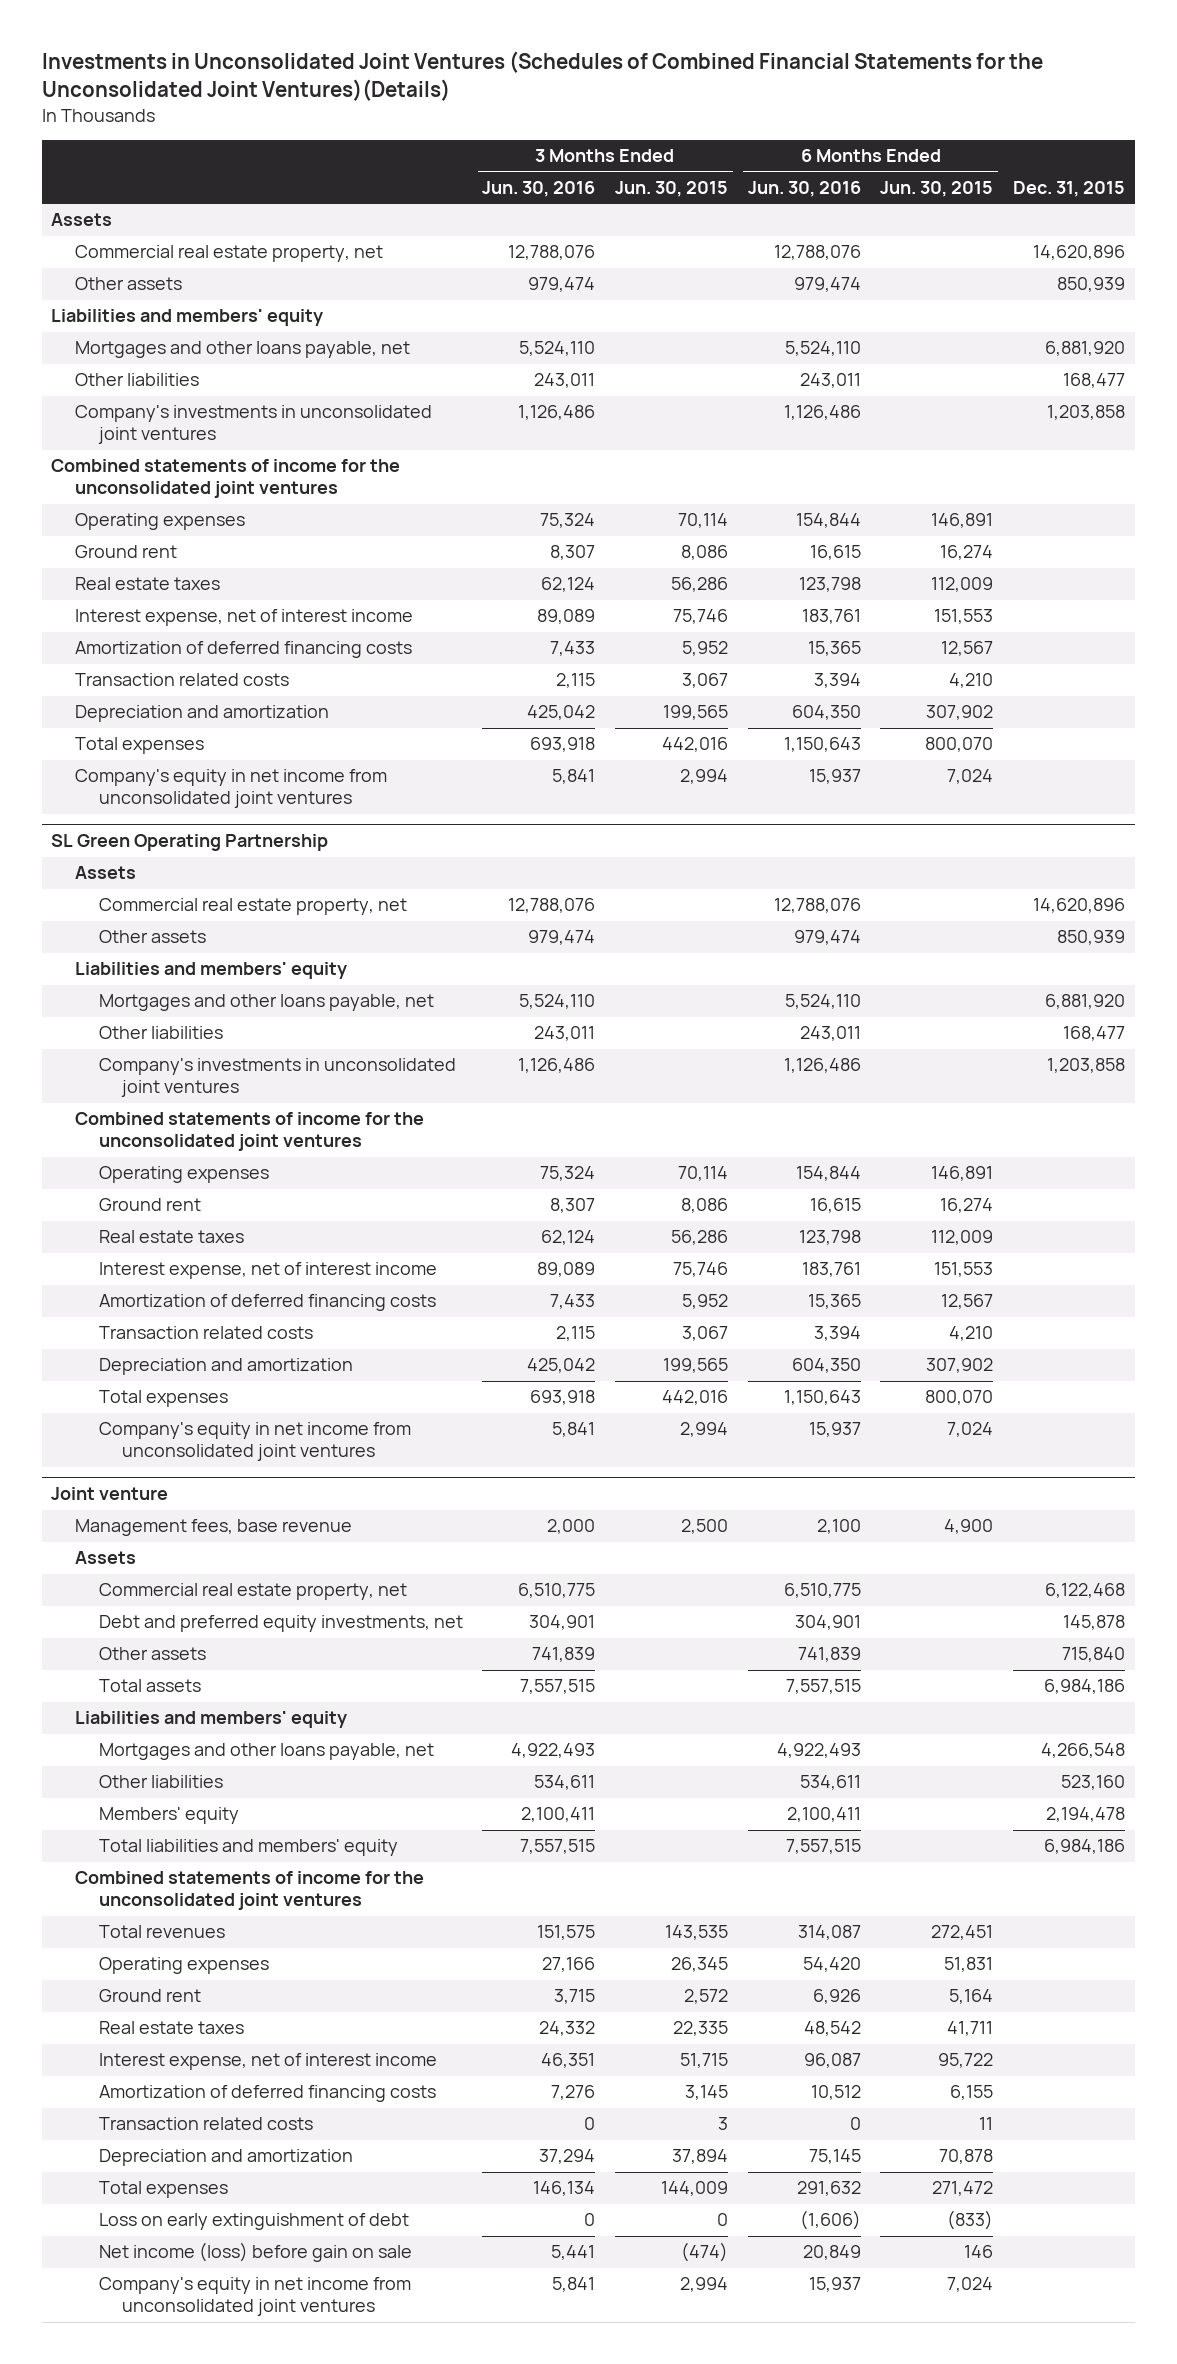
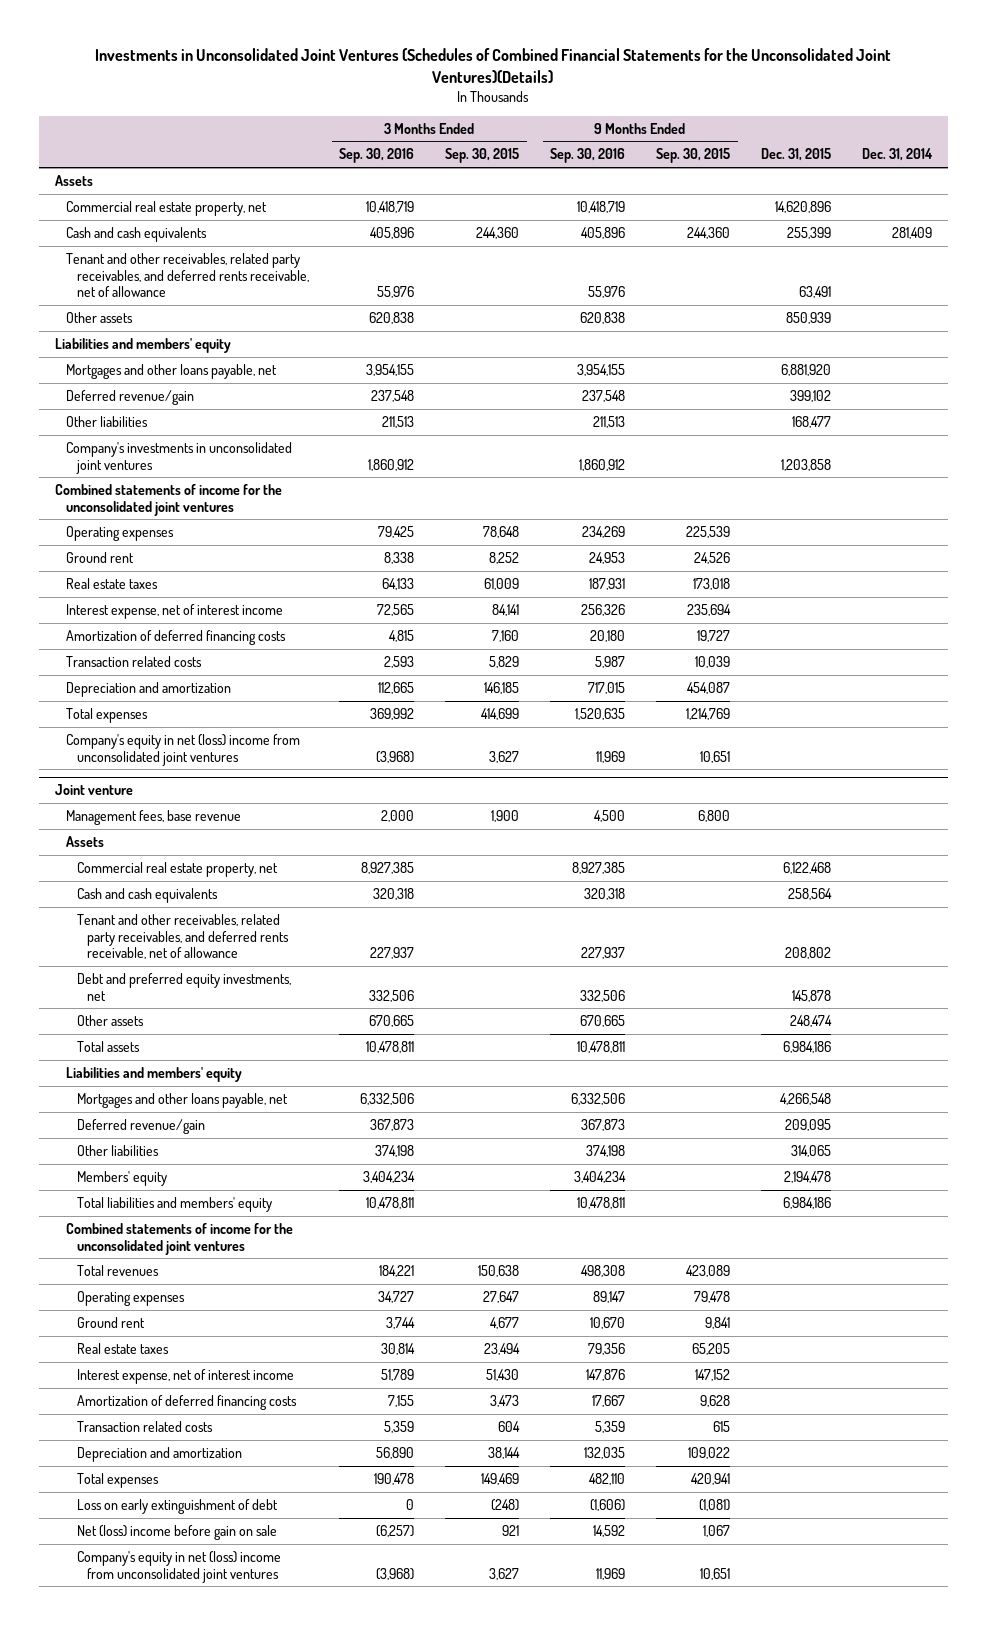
- | 3 Months Ended Jun. 30, 2016 | 3 Months Ended Jun. 30, 2015 | 6 Months Ended Jun. 30, 2016 | 6 Months Ended Jun. 30, 2015 | Dec. 31, 2015
+ | 3 Months Ended Sep. 30, 2016 | 3 Months Ended Sep. 30, 2015 | 9 Months Ended Sep. 30, 2016 | 9 Months Ended Sep. 30, 2015 | Dec. 31, 2015 | Dec. 31, 2014
+ Cash and cash equivalents | 405,896 | 244,360 | 405,896 | 244,360 | 255,399 | 281,409
+ Tenant and other receivables, related party receivables, and deferred rents receivable, net of allowance | 55,976 | | 55,976 | | 63,491 |
+ Deferred revenue/gain | 237,548 | | 237,548 | | 399,102 |
- Company's equity in net income from unconsolidated joint ventures | 5,841 | 2,994 | 15,937 | 7,024 |
- SL Green Operating Partnership
- Assets
- Commercial real estate property, net | 12,788,076 | | 12,788,076 | | 14,620,896
- Other assets | 979,474 | | 979,474 | | 850,939
- Liabilities and members' equity
- Mortgages and other loans payable, net | 5,524,110 | | 5,524,110 | | 6,881,920
- Other liabilities | 243,011 | | 243,011 | | 168,477
- Company's investments in unconsolidated joint ventures | 1,126,486 | | 1,126,486 | | 1,203,858
- Combined statements of income for the unconsolidated joint ventures
- Operating expenses | 75,324 | 70,114 | 154,844 | 146,891 |
- Ground rent | 8,307 | 8,086 | 16,615 | 16,274 |
- Real estate taxes | 62,124 | 56,286 | 123,798 | 112,009 |
- Interest expense, net of interest income | 89,089 | 75,746 | 183,761 | 151,553 |
- Amortization of deferred financing costs | 7,433 | 5,952 | 15,365 | 12,567 |
- Transaction related costs | 2,115 | 3,067 | 3,394 | 4,210 |
- Depreciation and amortization | 425,042 | 199,565 | 604,350 | 307,902 |
- Total expenses | 693,918 | 442,016 | 1,150,643 | 800,070 |
- Company's equity in net income from unconsolidated joint ventures | 5,841 | 2,994 | 15,937 | 7,024 |
+ Company's equity in net (loss) income from unconsolidated joint ventures | (3,968) | 3,627 | 11,969 | 10,651 | |
@ Joint venture
+ Cash and cash equivalents | 320,318 | | 320,318 | | 258,564 |
+ Tenant and other receivables, related party receivables, and deferred rents receivable, net of allowance | 227,937 | | 227,937 | | 208,802 |
- Other assets | 741,839 | | 741,839 | | 715,840
+ Other assets | 670,665 | | 670,665 | | 248,474 |
- Other liabilities | 534,611 | | 534,611 | | 523,160
+ Deferred revenue/gain | 367,873 | | 367,873 | | 209,095 |
+ Other liabilities | 374,198 | | 374,198 | | 314,065 |
- Net income (loss) before gain on sale | 5,441 | (474) | 20,849 | 146 |
- Company's equity in net income from unconsolidated joint ventures | 5,841 | 2,994 | 15,937 | 7,024 |
+ Net (loss) income before gain on sale | (6,257) | 921 | 14,592 | 1,067 | |
+ Company's equity in net (loss) income from unconsolidated joint ventures | (3,968) | 3,627 | 11,969 | 10,651 | |

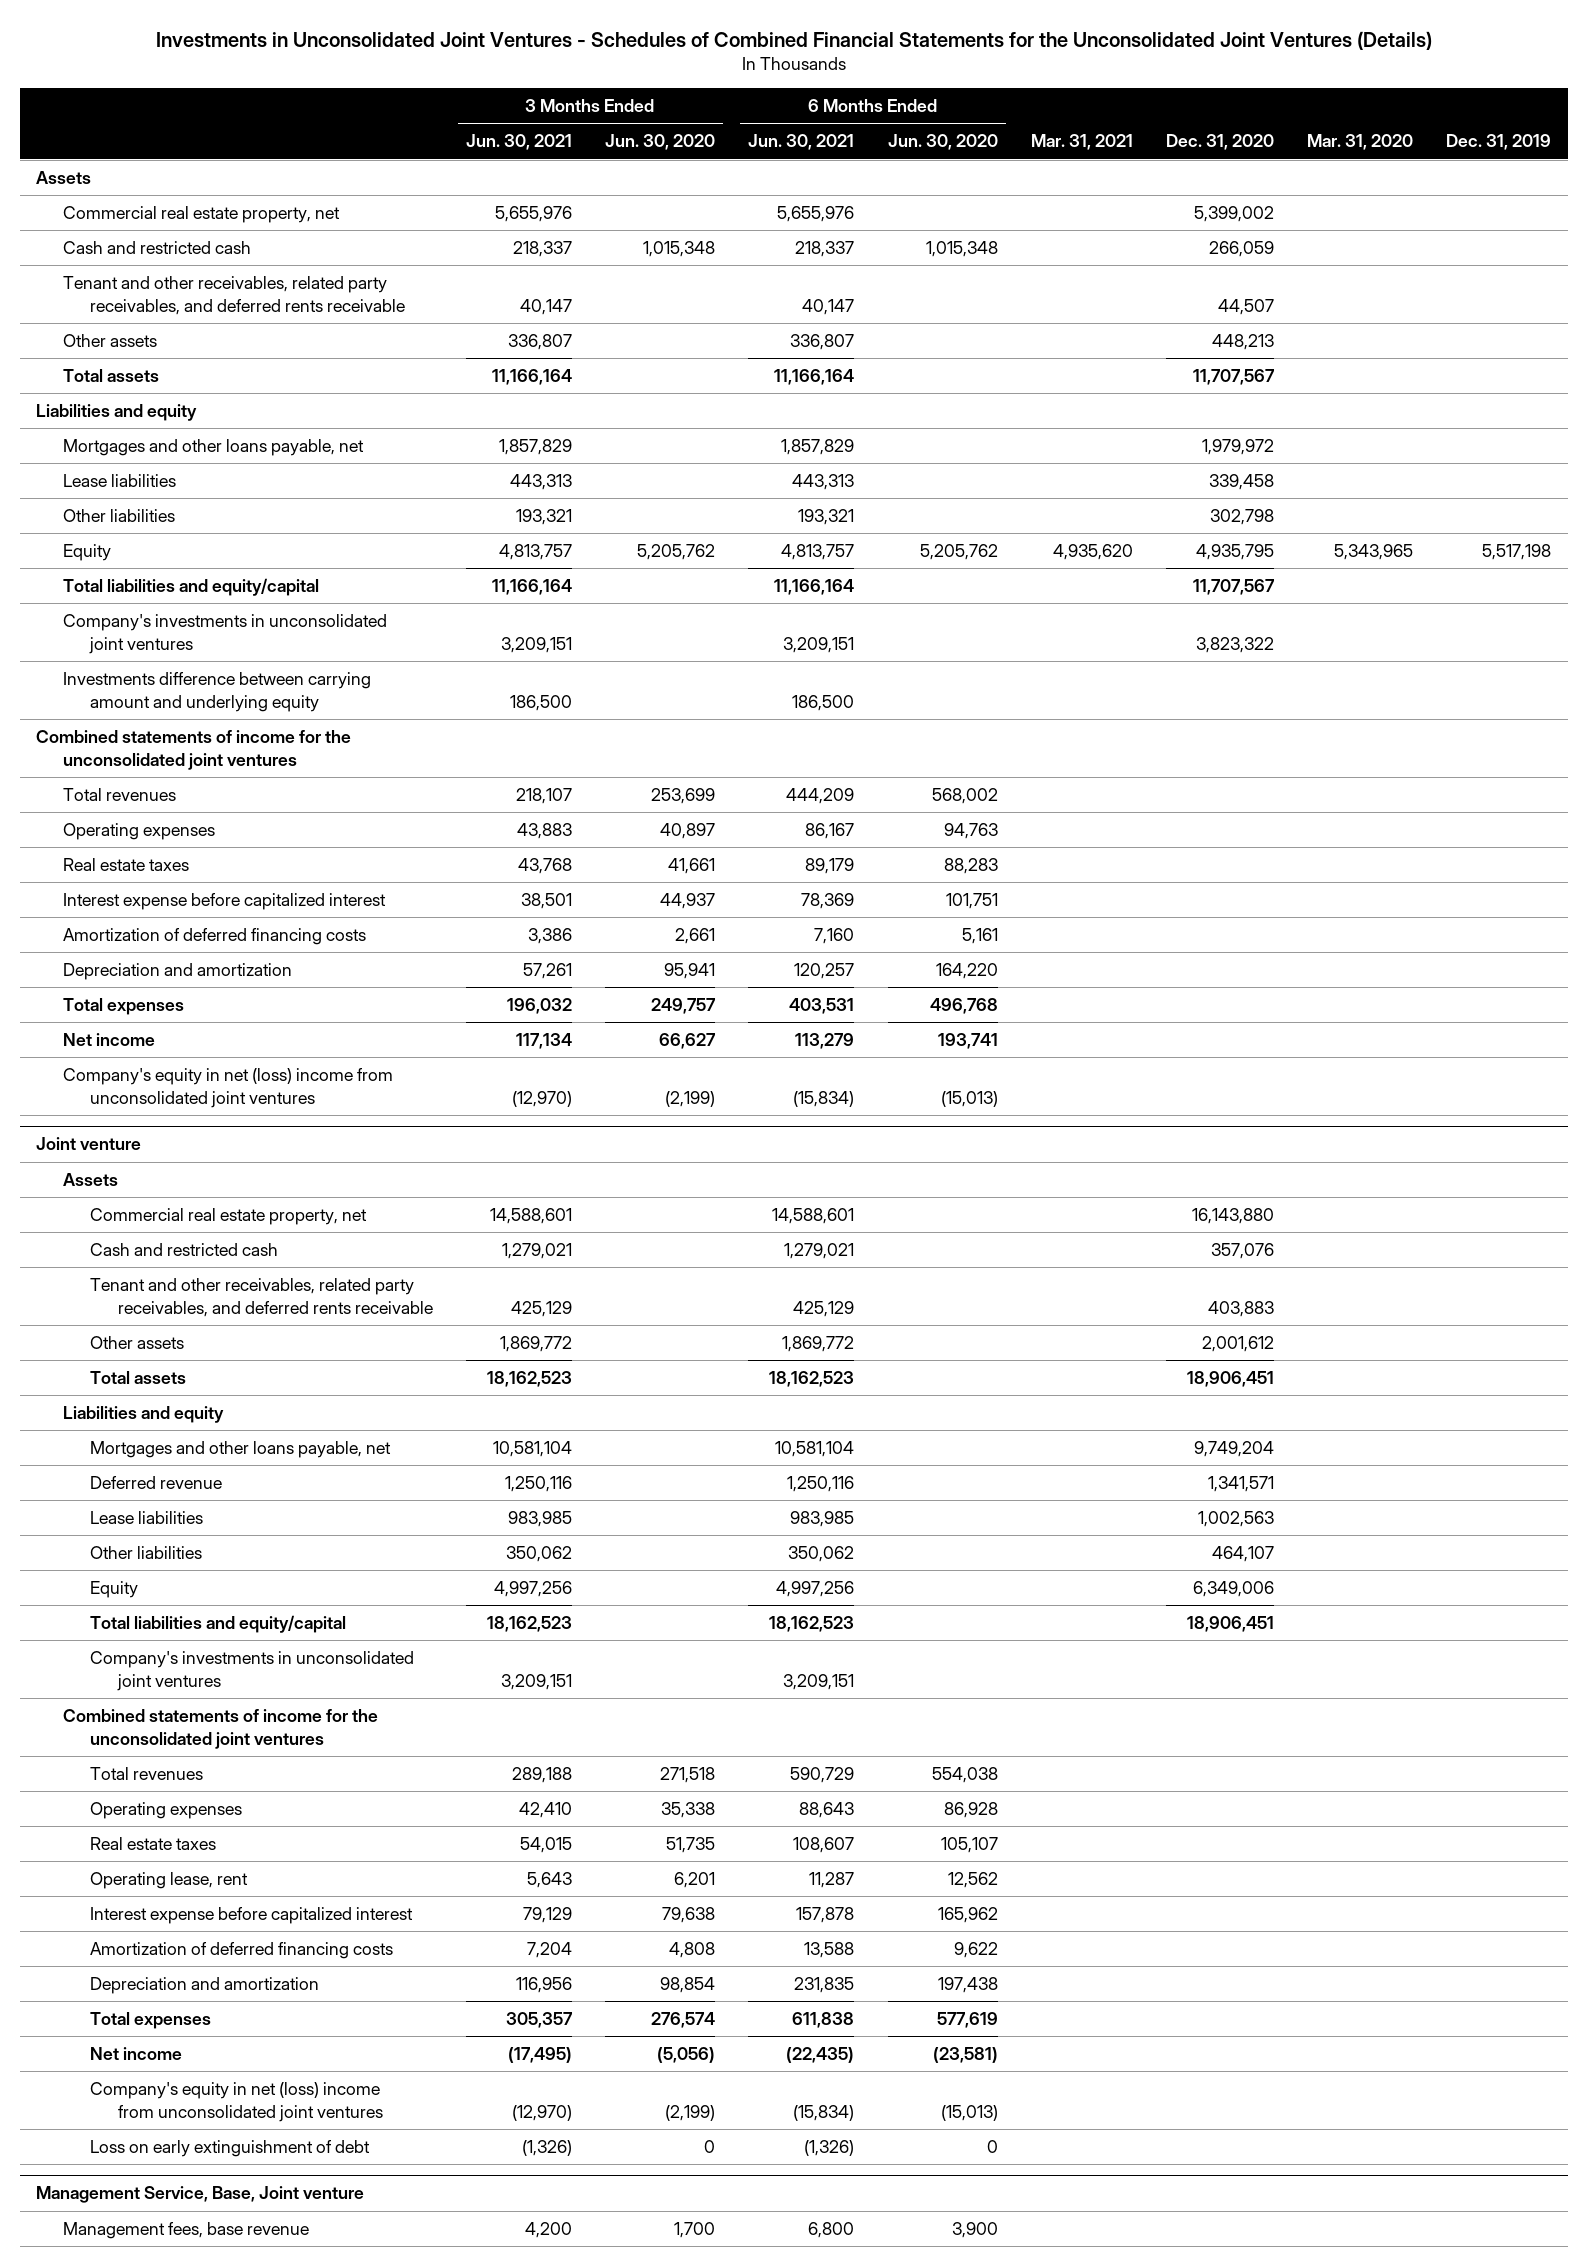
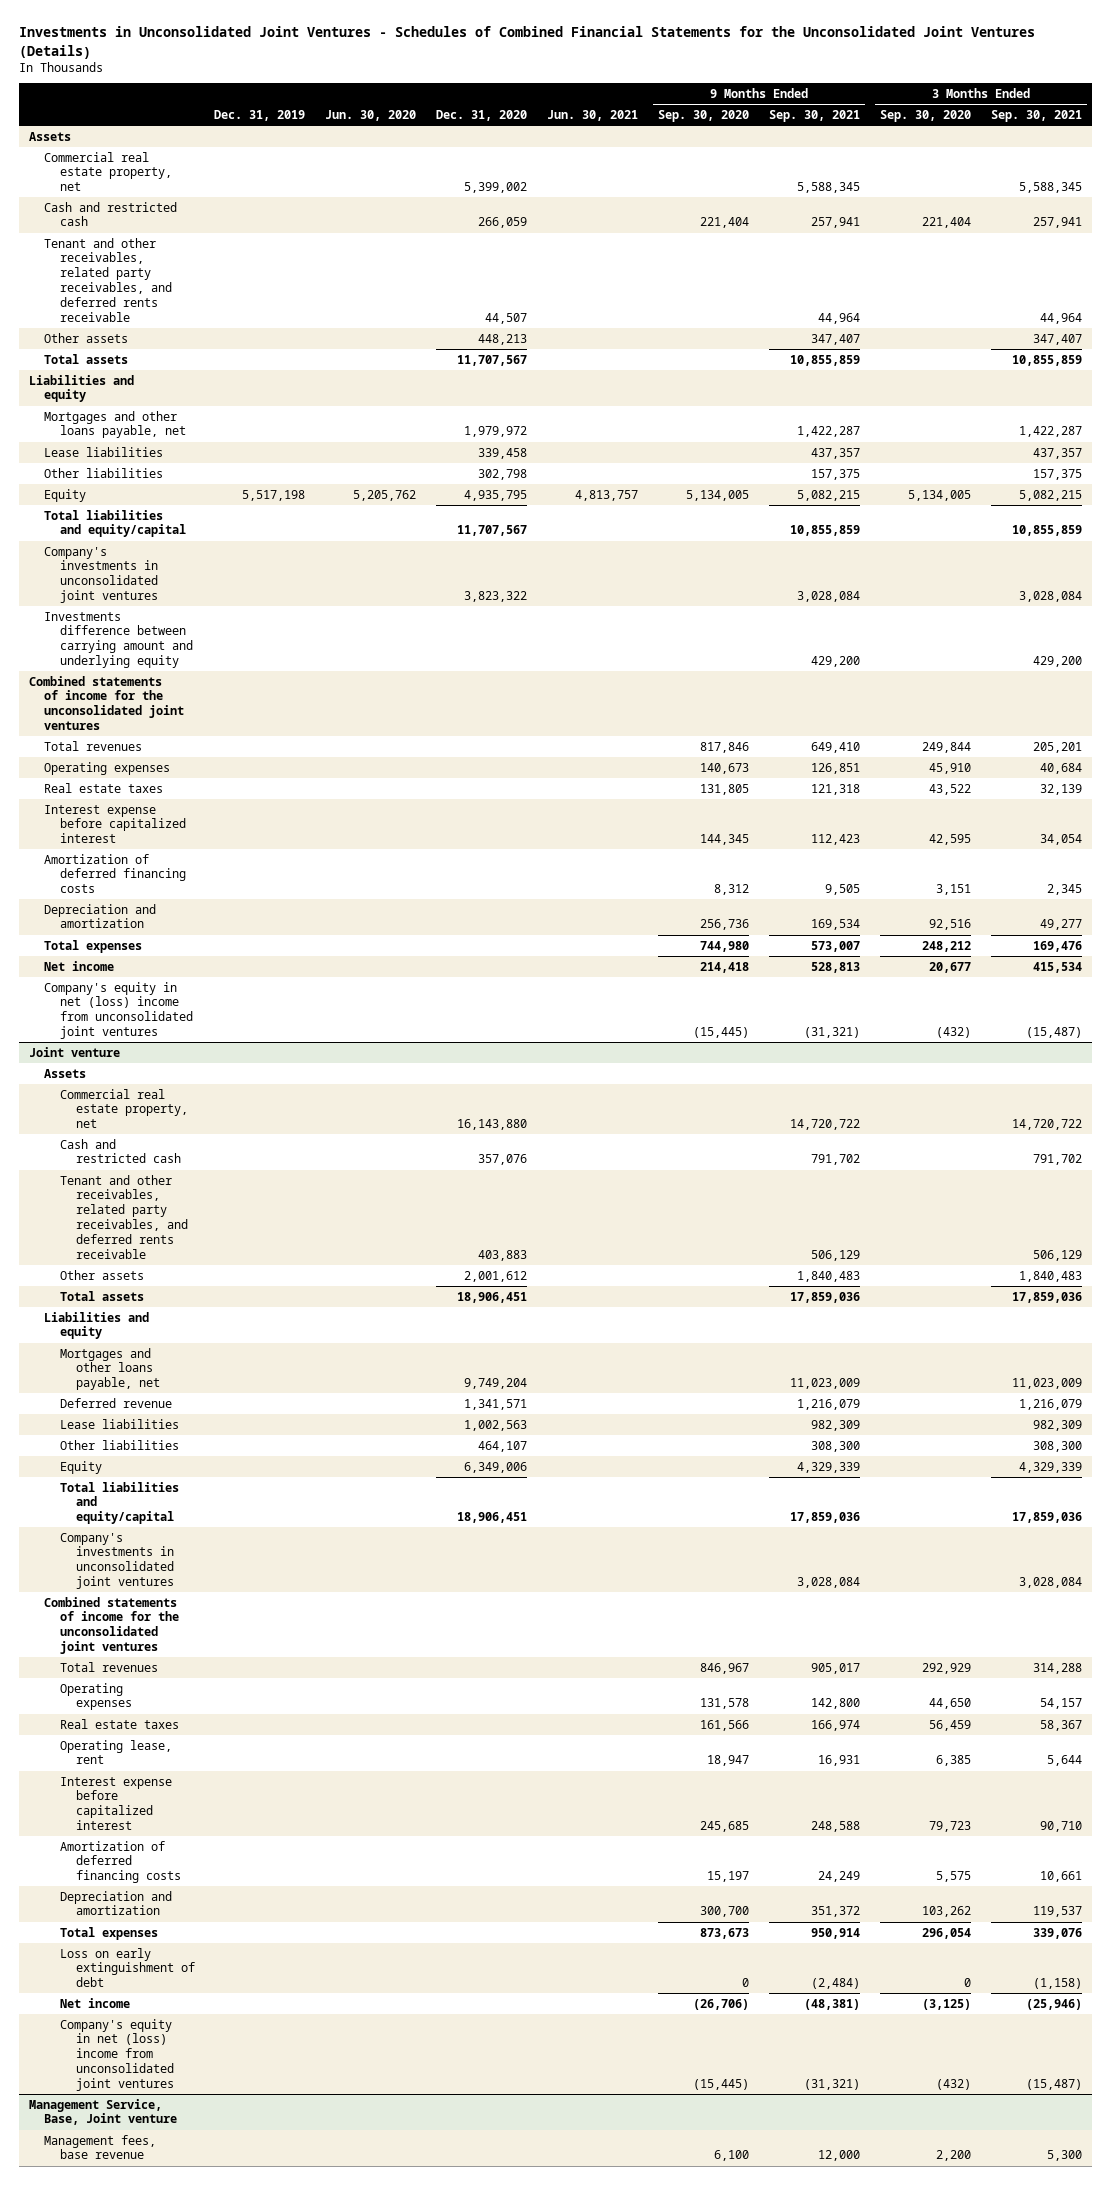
- | 3 Months Ended Jun. 30, 2021 | 3 Months Ended Jun. 30, 2020 | 6 Months Ended Jun. 30, 2021 | 6 Months Ended Jun. 30, 2020 | Mar. 31, 2021 | Dec. 31, 2020 | Mar. 31, 2020 | Dec. 31, 2019
+ | Dec. 31, 2019 | Jun. 30, 2020 | Dec. 31, 2020 | Jun. 30, 2021 | 9 Months Ended Sep. 30, 2020 | 9 Months Ended Sep. 30, 2021 | 3 Months Ended Sep. 30, 2020 | 3 Months Ended Sep. 30, 2021
@ Joint venture
moved up: Loss on early extinguishment of debt | | | | | 0 | (2,484) | 0 | (1,158)

